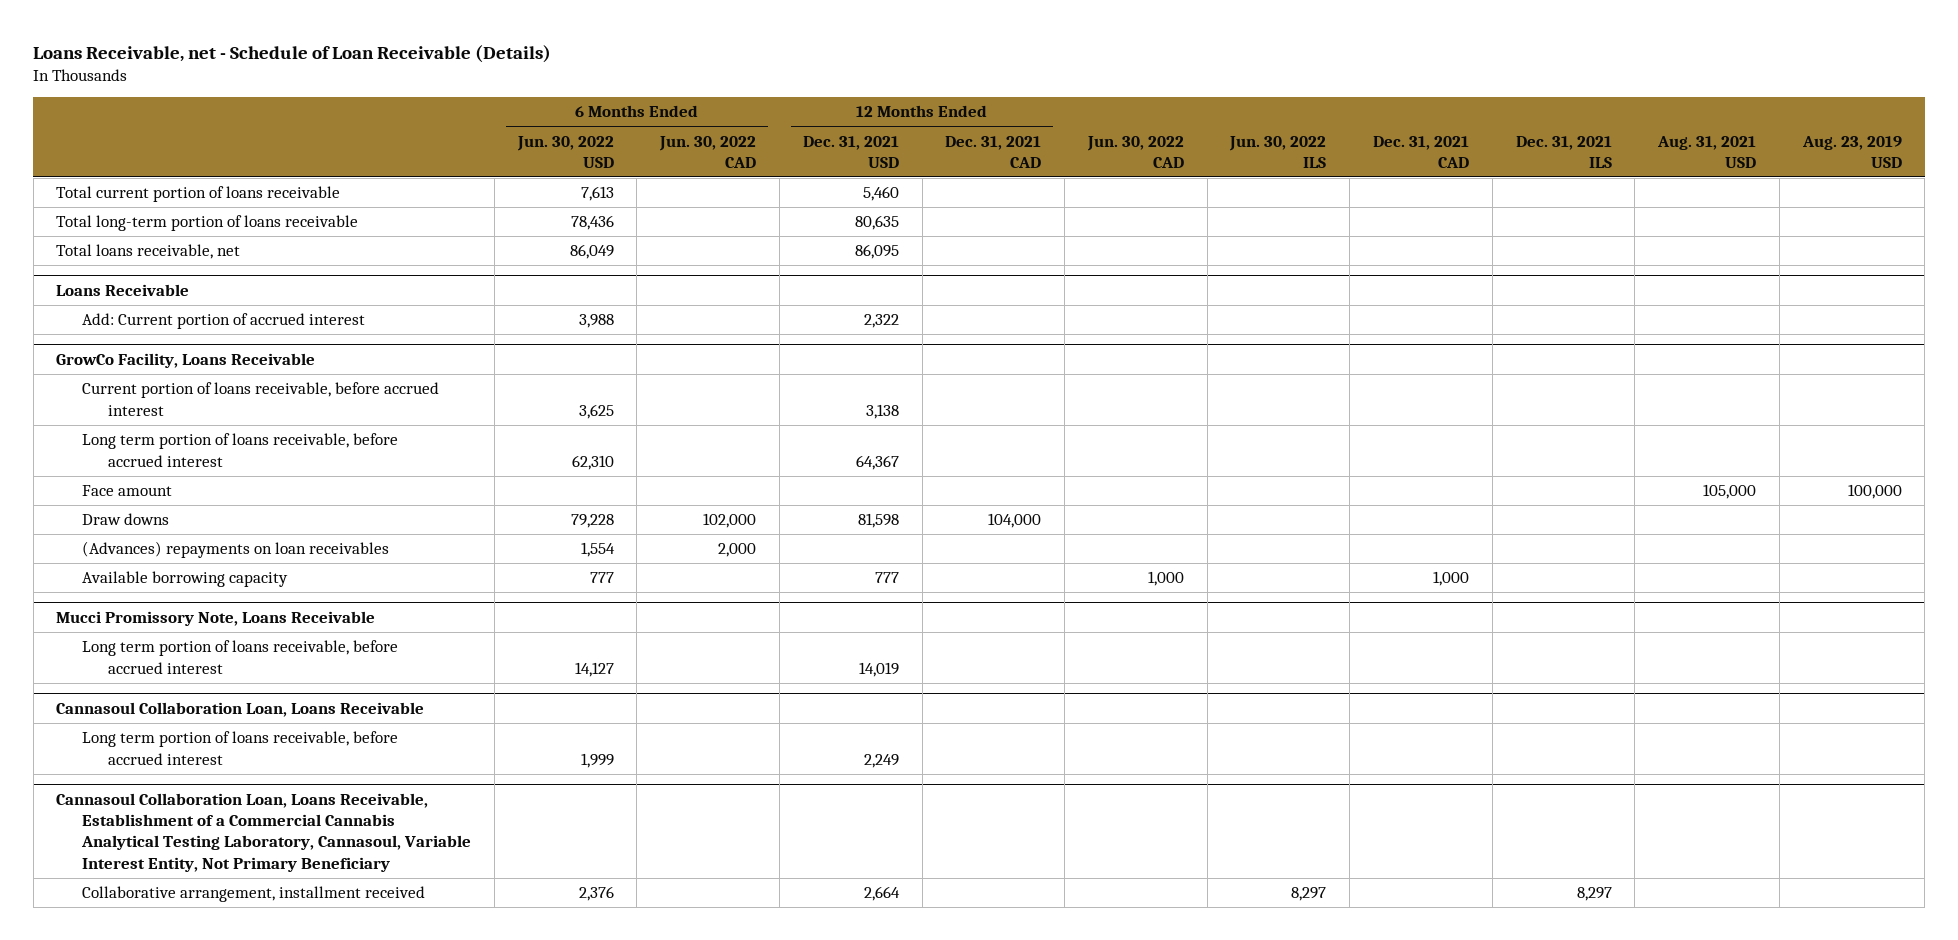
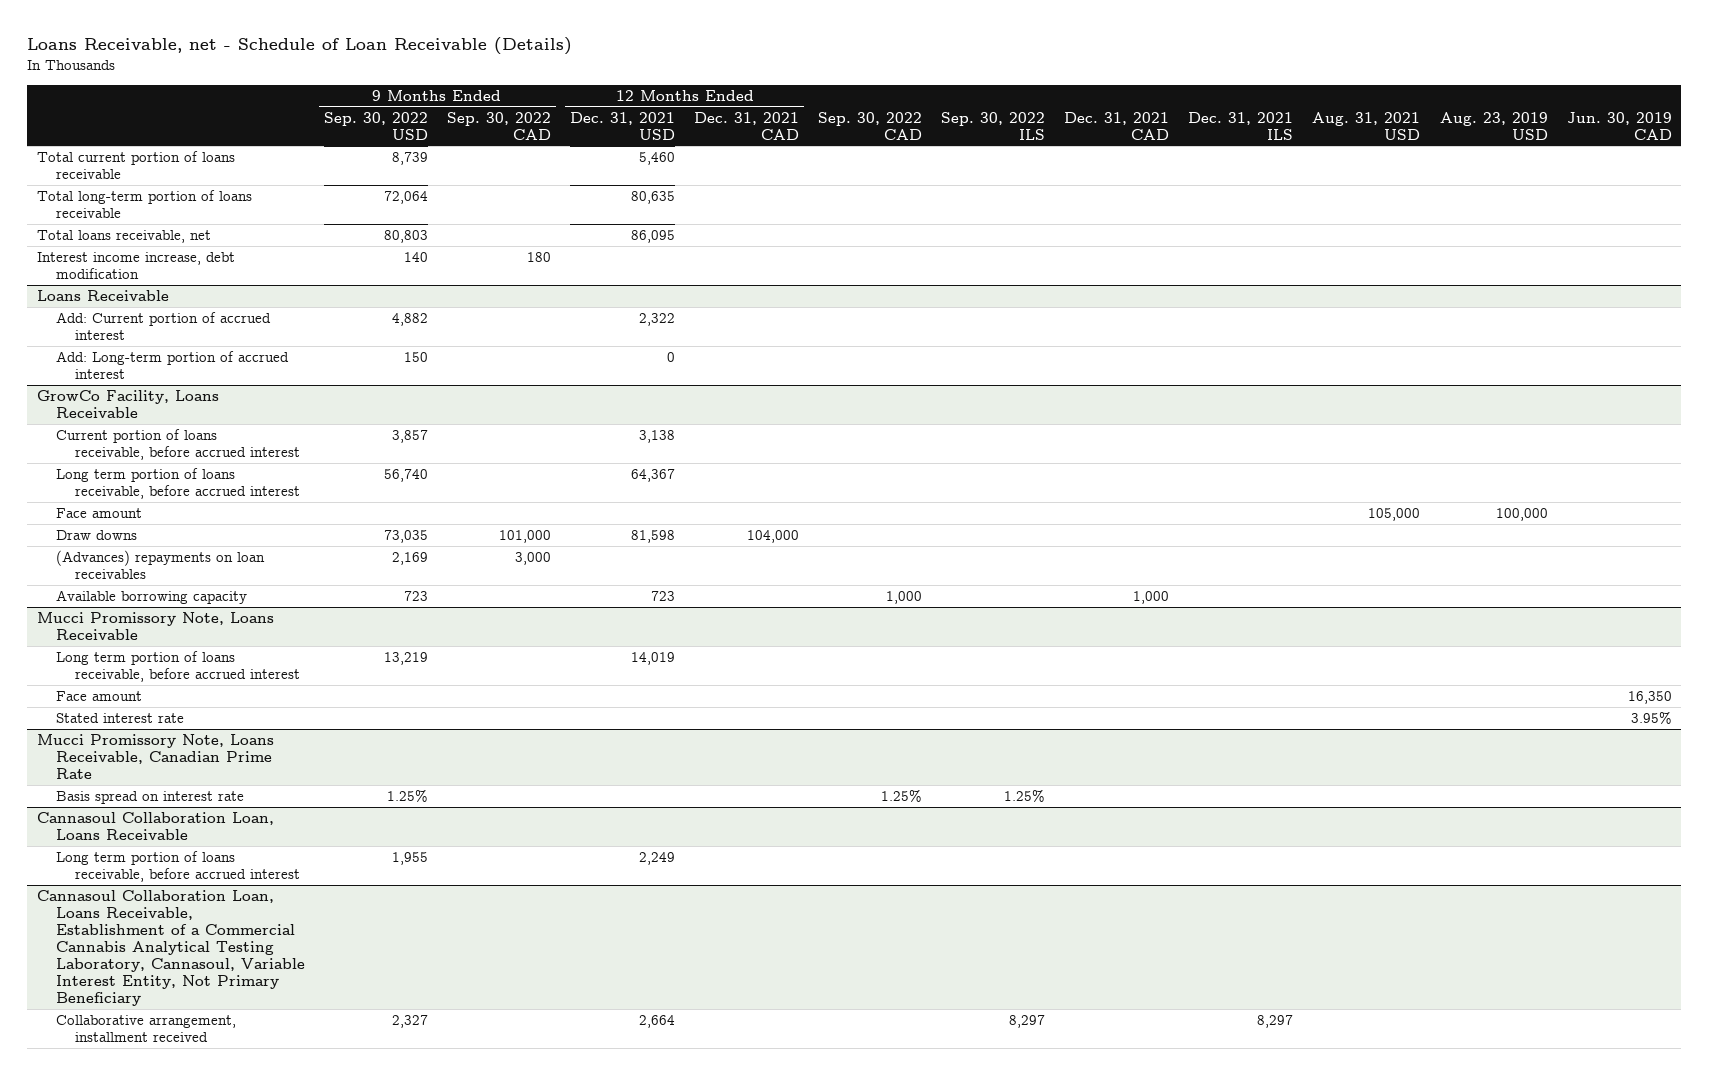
- | 6 Months Ended Jun. 30, 2022 USD | 6 Months Ended Jun. 30, 2022 CAD | 12 Months Ended Dec. 31, 2021 USD | 12 Months Ended Dec. 31, 2021 CAD | Jun. 30, 2022 CAD | Jun. 30, 2022 ILS | Dec. 31, 2021 CAD | Dec. 31, 2021 ILS | Aug. 31, 2021 USD | Aug. 23, 2019 USD
+ | 9 Months Ended Sep. 30, 2022 USD | 9 Months Ended Sep. 30, 2022 CAD | 12 Months Ended Dec. 31, 2021 USD | 12 Months Ended Dec. 31, 2021 CAD | Sep. 30, 2022 CAD | Sep. 30, 2022 ILS | Dec. 31, 2021 CAD | Dec. 31, 2021 ILS | Aug. 31, 2021 USD | Aug. 23, 2019 USD | Jun. 30, 2019 CAD
+ Interest income increase, debt modification | 140 | 180 | | | | | | | | |
@ Loans Receivable
+ Add: Long-term portion of accrued interest | 150 | | 0 | | | | | | | |
@ GrowCo Facility, Loans Receivable
- Available borrowing capacity | 777 | | 777 | | 1,000 | | 1,000 | | |
+ Available borrowing capacity | 723 | | 723 | | 1,000 | | 1,000 | | | |
@ Mucci Promissory Note, Loans Receivable
+ Face amount | | | | | | | | | | | 16,350
+ Stated interest rate | | | | | | | | | | | 3.95%
+ Mucci Promissory Note, Loans Receivable, Canadian Prime Rate
+ Basis spread on interest rate | 1.25% | | | | 1.25% | 1.25% | | | | |

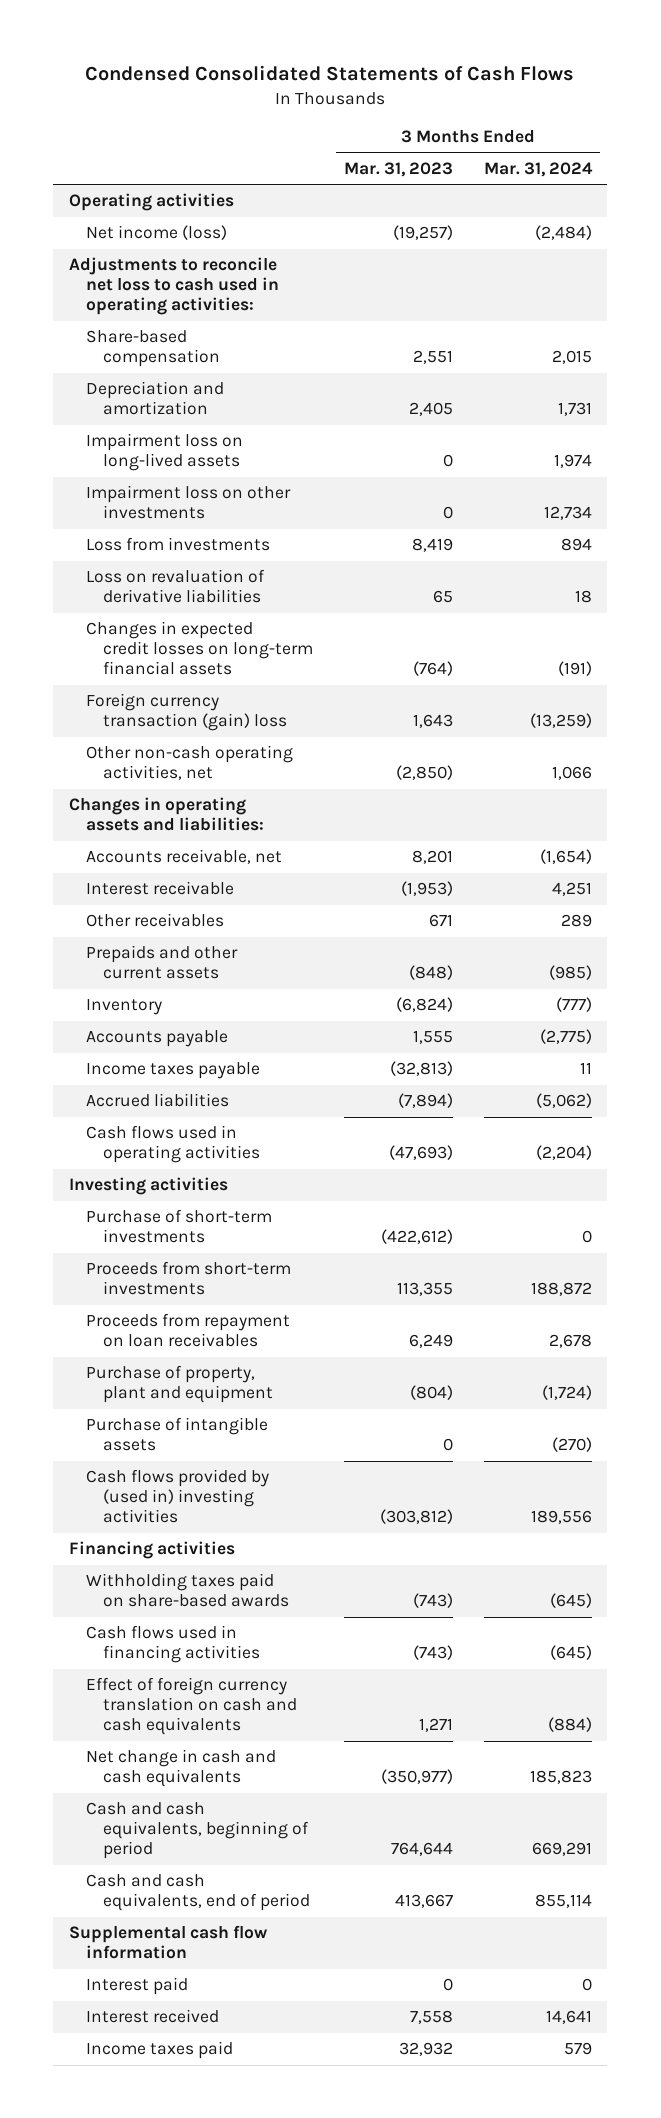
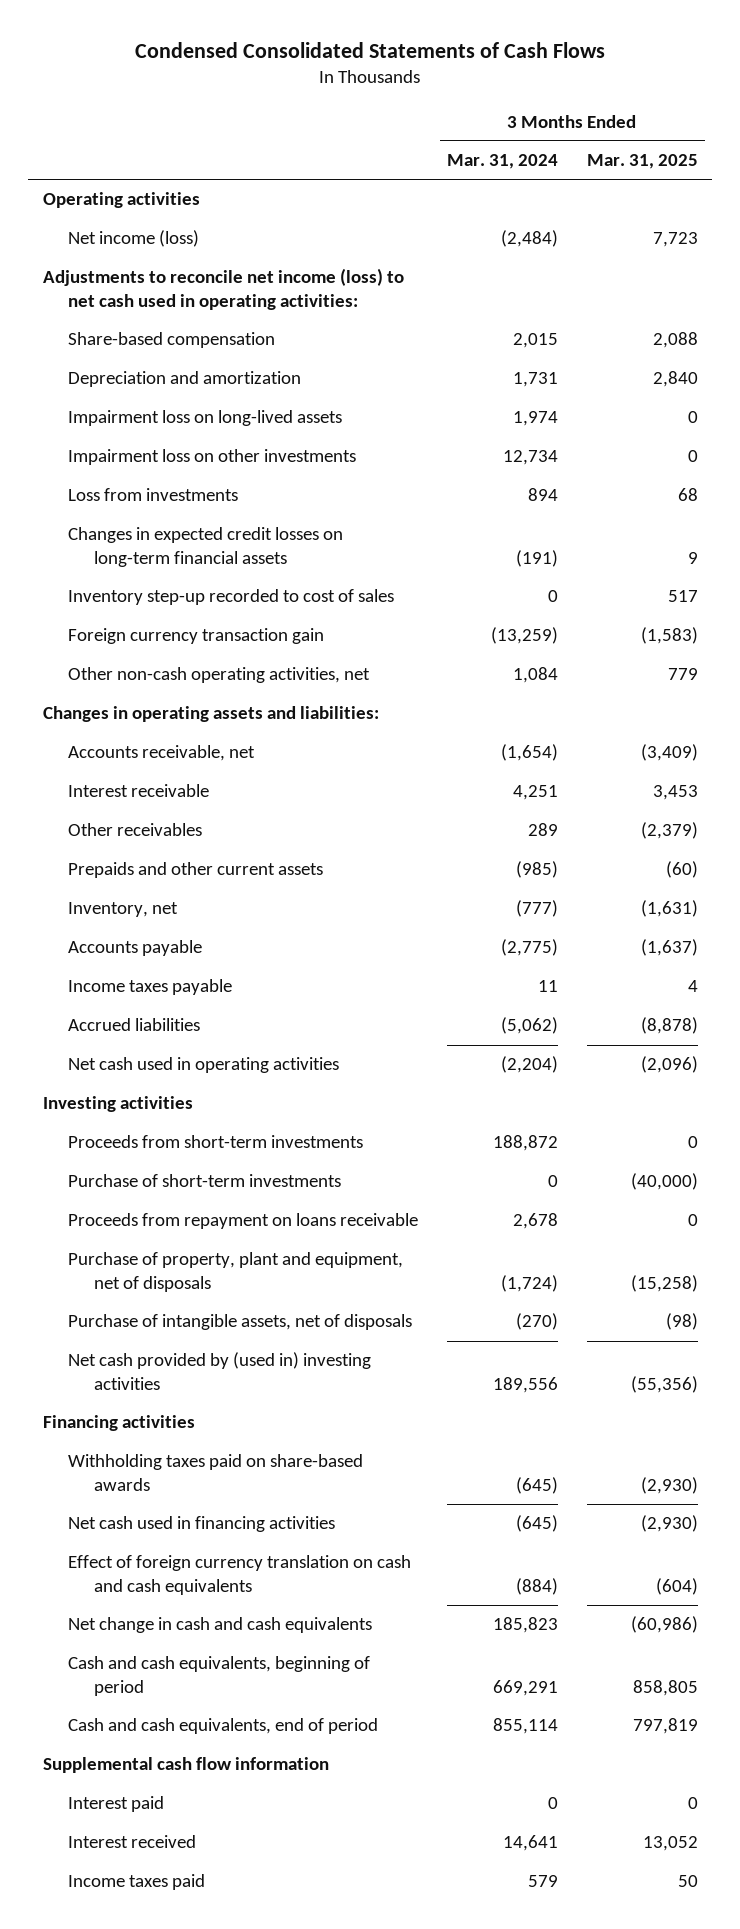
- | 3 Months Ended Mar. 31, 2023 | 3 Months Ended Mar. 31, 2024
+ | 3 Months Ended Mar. 31, 2024 | 3 Months Ended Mar. 31, 2025
- Adjustments to reconcile net loss to cash used in operating activities:
+ Adjustments to reconcile net income (loss) to net cash used in operating activities:
- Loss on revaluation of derivative liabilities | 65 | 18
- Foreign currency transaction (gain) loss | 1,643 | (13,259)
- Other non-cash operating activities, net | (2,850) | 1,066
+ Inventory step-up recorded to cost of sales | 0 | 517
+ Foreign currency transaction gain | (13,259) | (1,583)
+ Other non-cash operating activities, net | 1,084 | 779
- Inventory | (6,824) | (777)
+ Inventory, net | (777) | (1,631)
- Cash flows used in operating activities | (47,693) | (2,204)
+ Net cash used in operating activities | (2,204) | (2,096)
- Proceeds from repayment on loan receivables | 6,249 | 2,678
- Purchase of property, plant and equipment | (804) | (1,724)
- Purchase of intangible assets | 0 | (270)
- Cash flows provided by (used in) investing activities | (303,812) | 189,556
moved down: Purchase of short-term investments | 0 | (40,000)
+ Proceeds from repayment on loans receivable | 2,678 | 0
+ Purchase of property, plant and equipment, net of disposals | (1,724) | (15,258)
+ Purchase of intangible assets, net of disposals | (270) | (98)
+ Net cash provided by (used in) investing activities | 189,556 | (55,356)
- Cash flows used in financing activities | (743) | (645)
+ Net cash used in financing activities | (645) | (2,930)

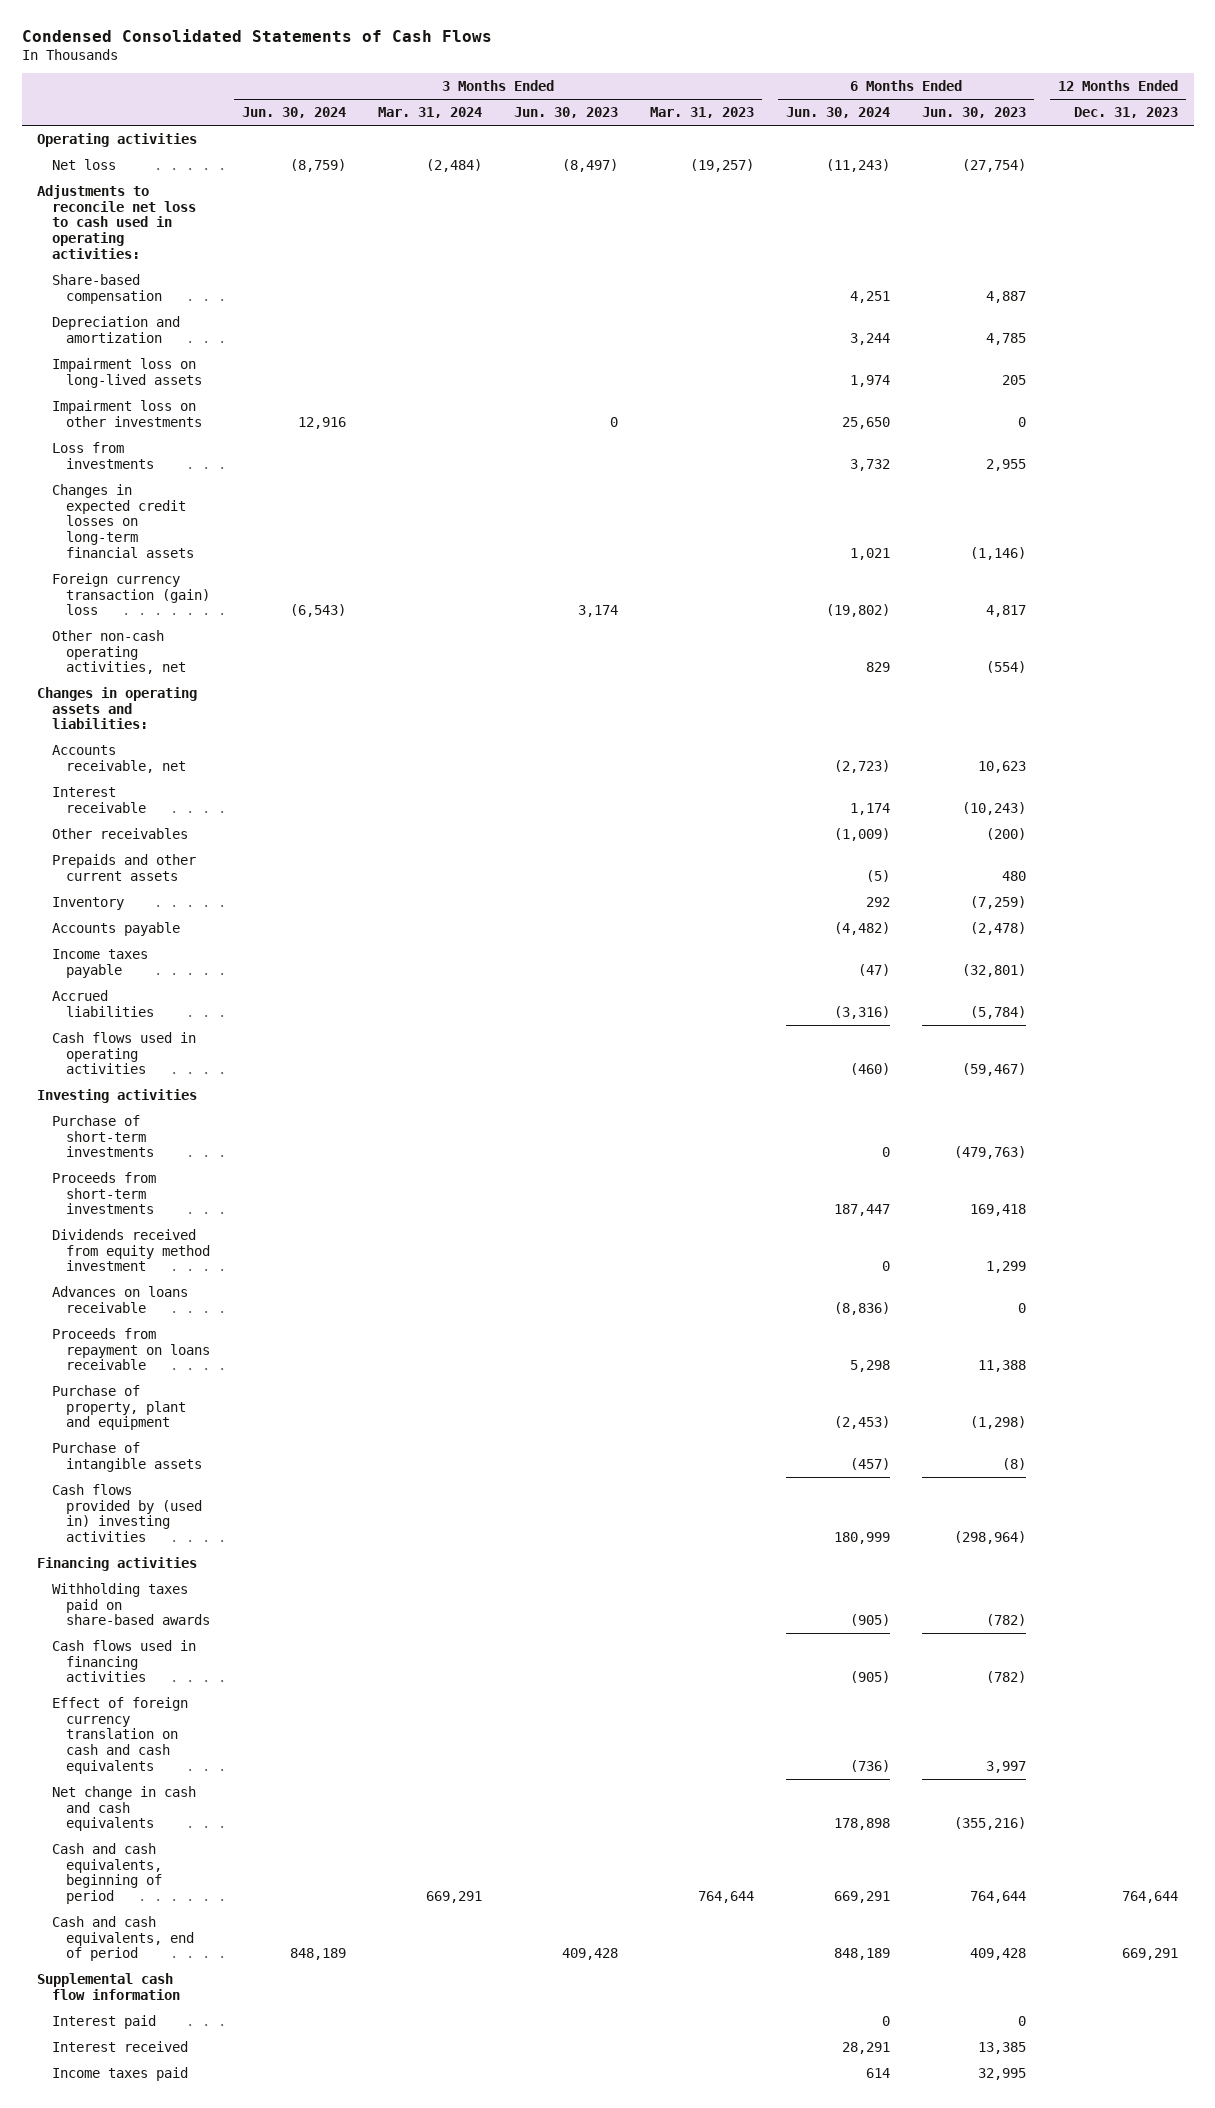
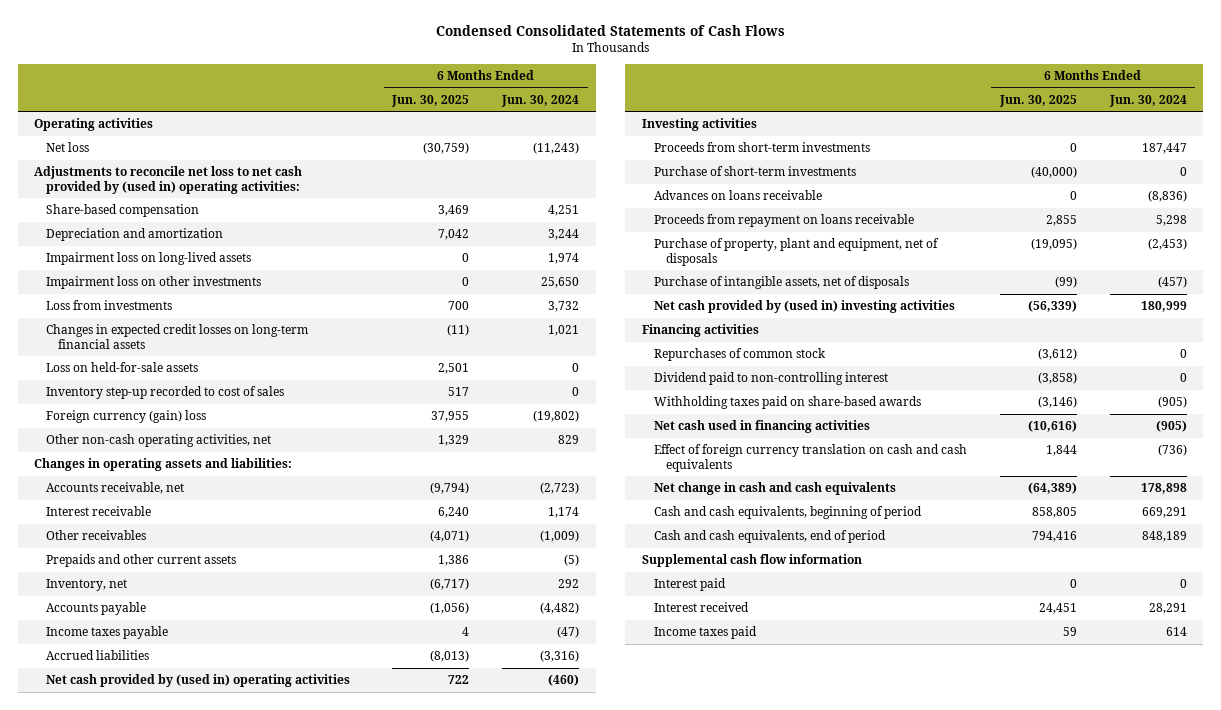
- | 3 Months Ended Jun. 30, 2024 | 3 Months Ended Mar. 31, 2024 | 3 Months Ended Jun. 30, 2023 | 3 Months Ended Mar. 31, 2023 | 6 Months Ended Jun. 30, 2024 | 6 Months Ended Jun. 30, 2023 | 12 Months Ended Dec. 31, 2023
+ | 6 Months Ended Jun. 30, 2025 | 6 Months Ended Jun. 30, 2024
- Adjustments to reconcile net loss to cash used in operating activities:
+ Adjustments to reconcile net loss to net cash provided by (used in) operating activities:
- Foreign currency transaction (gain) loss | (6,543) | | 3,174 | | (19,802) | 4,817 |
+ Loss on held-for-sale assets | 2,501 | 0
+ Inventory step-up recorded to cost of sales | 517 | 0
+ Foreign currency (gain) loss | 37,955 | (19,802)
- Inventory | | | | | 292 | (7,259) |
+ Inventory, net | (6,717) | 292
- Cash flows used in operating activities | | | | | (460) | (59,467) |
+ Net cash provided by (used in) operating activities | 722 | (460)
- Dividends received from equity method investment | | | | | 0 | 1,299 |
moved down: Purchase of short-term investments | (40,000) | 0
- Purchase of property, plant and equipment | | | | | (2,453) | (1,298) |
- Purchase of intangible assets | | | | | (457) | (8) |
- Cash flows provided by (used in) investing activities | | | | | 180,999 | (298,964) |
+ Purchase of property, plant and equipment, net of disposals | (19,095) | (2,453)
+ Purchase of intangible assets, net of disposals | (99) | (457)
+ Net cash provided by (used in) investing activities | (56,339) | 180,999
+ Repurchases of common stock | (3,612) | 0
+ Dividend paid to non-controlling interest | (3,858) | 0
- Cash flows used in financing activities | | | | | (905) | (782) |
+ Net cash used in financing activities | (10,616) | (905)

